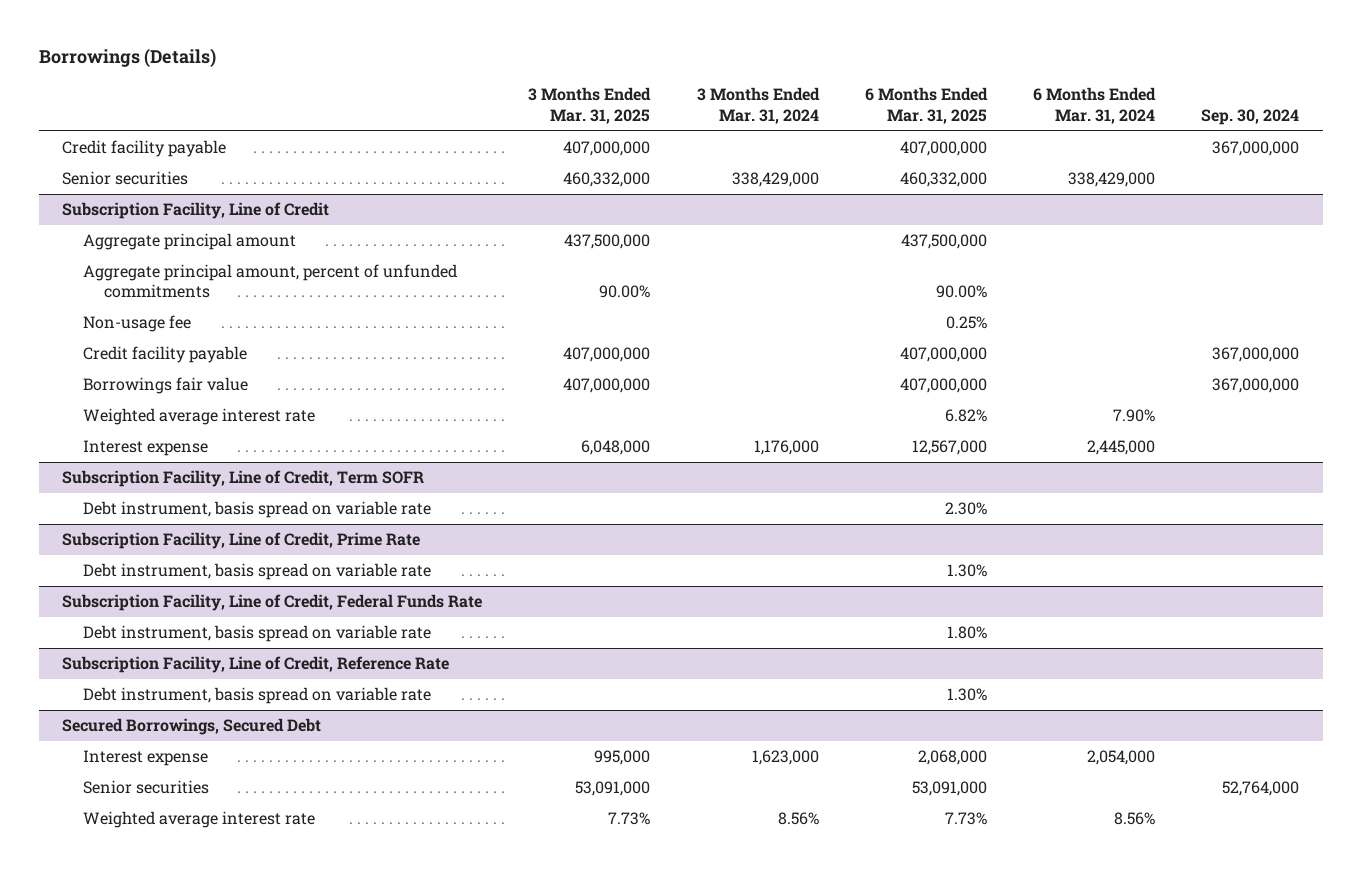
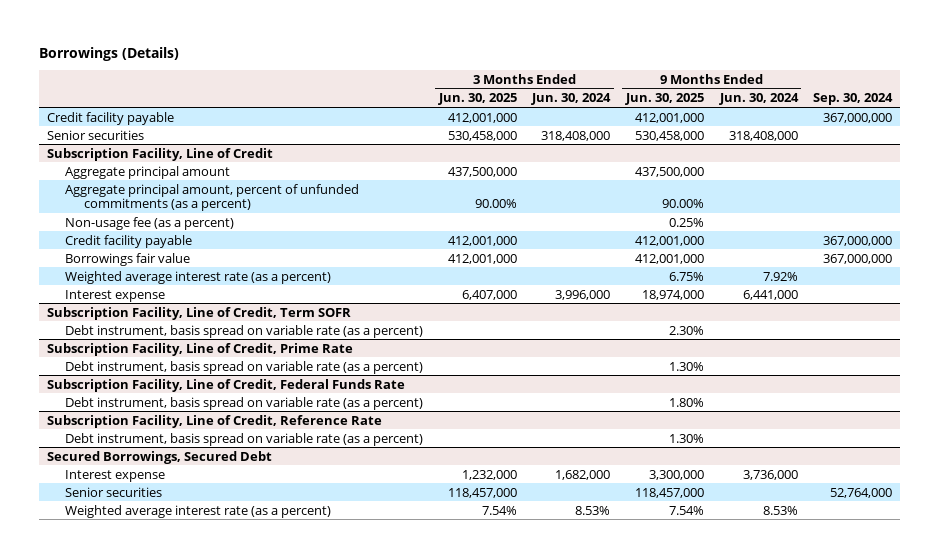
- | 3 Months Ended Mar. 31, 2025 | 3 Months Ended Mar. 31, 2024 | 6 Months Ended Mar. 31, 2025 | 6 Months Ended Mar. 31, 2024 | Sep. 30, 2024
+ | 3 Months Ended Jun. 30, 2025 | 3 Months Ended Jun. 30, 2024 | 9 Months Ended Jun. 30, 2025 | 9 Months Ended Jun. 30, 2024 | Sep. 30, 2024
@ Subscription Facility, Line of Credit
- Aggregate principal amount, percent of unfunded commitments | 90.00% | | 90.00% | |
- Non-usage fee | | | 0.25% | |
+ Aggregate principal amount, percent of unfunded commitments (as a percent) | 90.00% | | 90.00% | |
+ Non-usage fee (as a percent) | | | 0.25% | |
- Weighted average interest rate | | | 6.82% | 7.90% |
+ Weighted average interest rate (as a percent) | | | 6.75% | 7.92% |
@ Subscription Facility, Line of Credit, Term SOFR
- Debt instrument, basis spread on variable rate | | | 2.30% | |
+ Debt instrument, basis spread on variable rate (as a percent) | | | 2.30% | |
@ Subscription Facility, Line of Credit, Prime Rate
- Debt instrument, basis spread on variable rate | | | 1.30% | |
+ Debt instrument, basis spread on variable rate (as a percent) | | | 1.30% | |
@ Subscription Facility, Line of Credit, Federal Funds Rate
- Debt instrument, basis spread on variable rate | | | 1.80% | |
+ Debt instrument, basis spread on variable rate (as a percent) | | | 1.80% | |
@ Subscription Facility, Line of Credit, Reference Rate
- Debt instrument, basis spread on variable rate | | | 1.30% | |
+ Debt instrument, basis spread on variable rate (as a percent) | | | 1.30% | |
@ Secured Borrowings, Secured Debt
- Weighted average interest rate | 7.73% | 8.56% | 7.73% | 8.56% |
+ Weighted average interest rate (as a percent) | 7.54% | 8.53% | 7.54% | 8.53% |

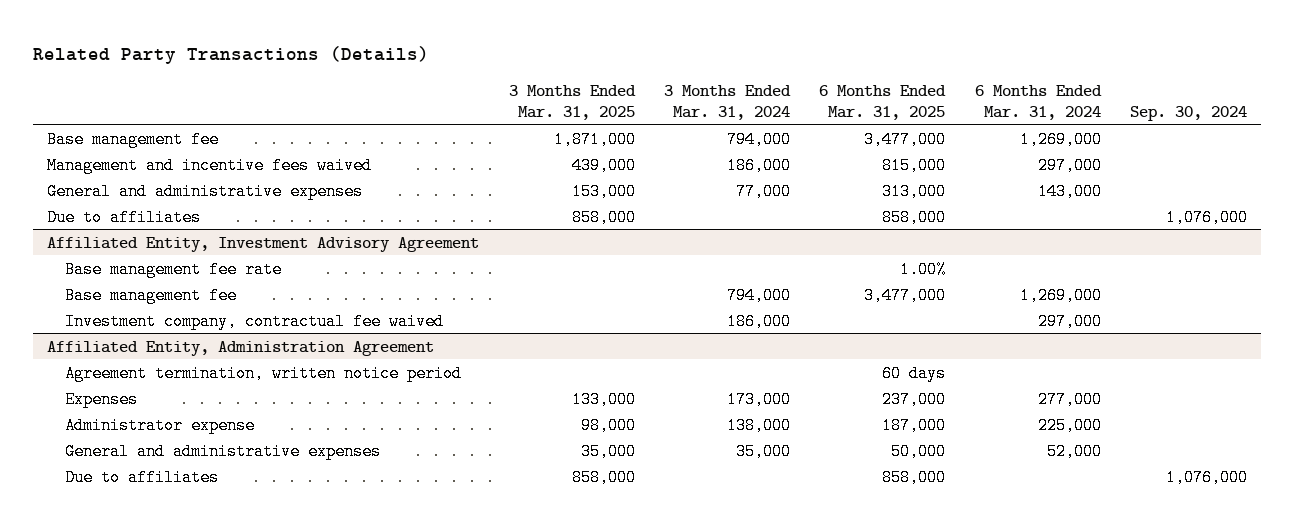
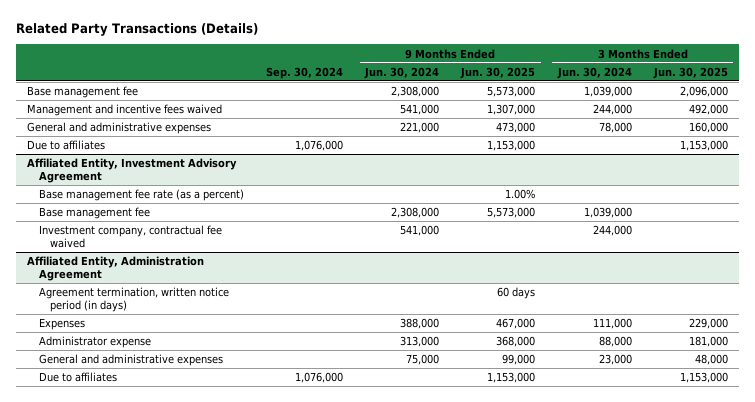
- | 3 Months Ended Mar. 31, 2025 | 3 Months Ended Mar. 31, 2024 | 6 Months Ended Mar. 31, 2025 | 6 Months Ended Mar. 31, 2024 | Sep. 30, 2024
+ | Sep. 30, 2024 | 9 Months Ended Jun. 30, 2024 | 9 Months Ended Jun. 30, 2025 | 3 Months Ended Jun. 30, 2024 | 3 Months Ended Jun. 30, 2025
@ Affiliated Entity, Investment Advisory Agreement
- Base management fee rate | | | 1.00% | |
+ Base management fee rate (as a percent) | | | 1.00% | |
@ Affiliated Entity, Administration Agreement
- Agreement termination, written notice period | | | 60 days | |
+ Agreement termination, written notice period (in days) | | | 60 days | |

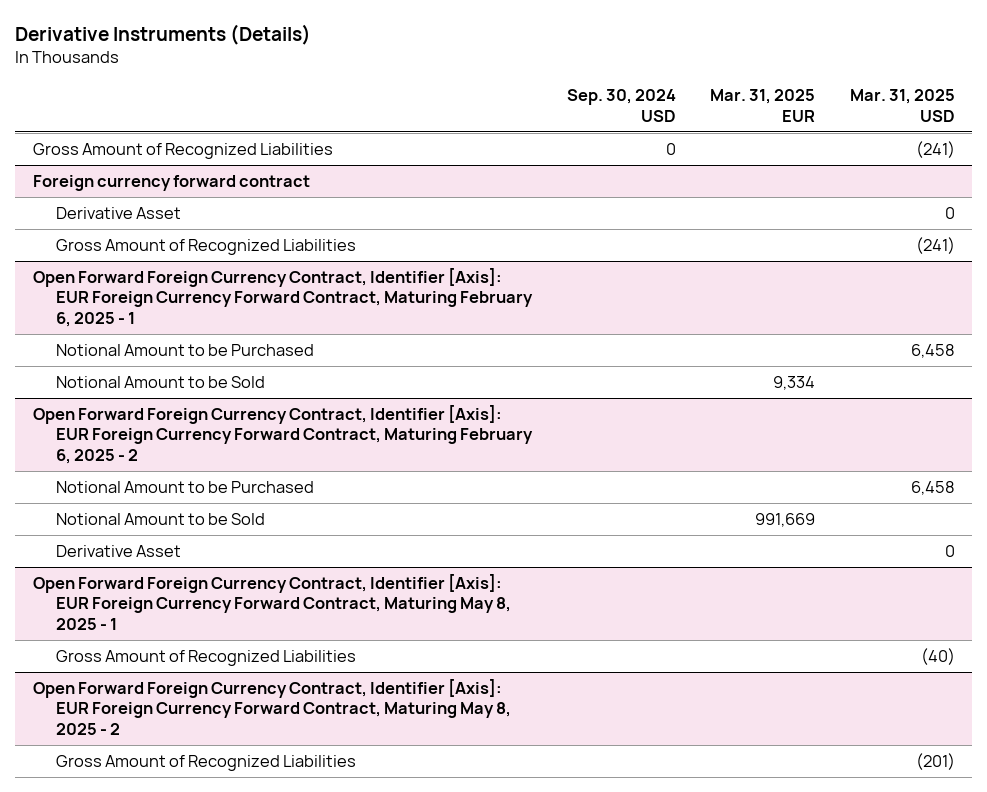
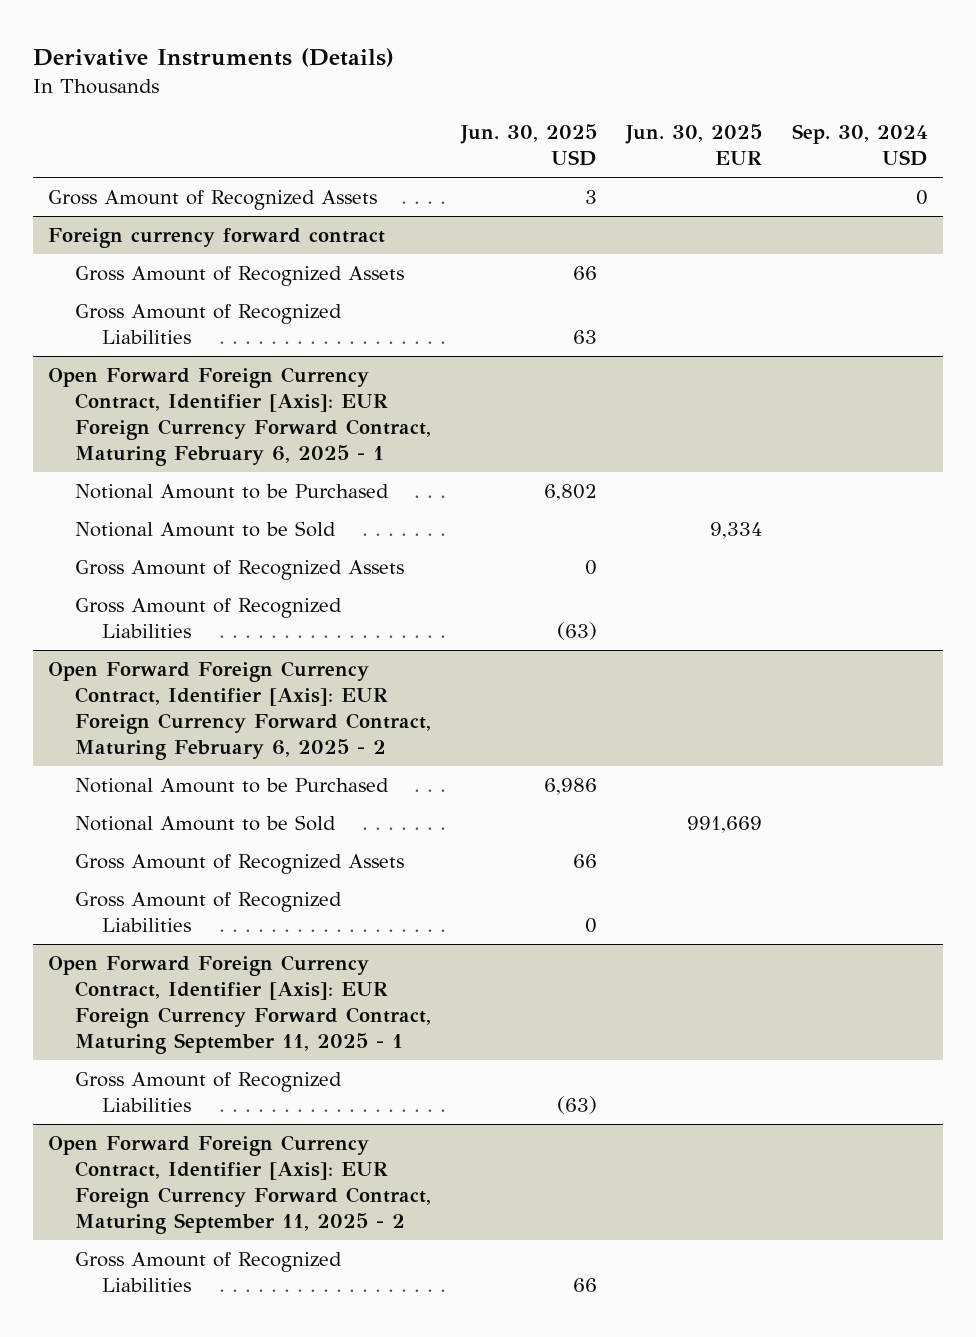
- | Sep. 30, 2024 USD | Mar. 31, 2025 EUR | Mar. 31, 2025 USD
+ | Jun. 30, 2025 USD | Jun. 30, 2025 EUR | Sep. 30, 2024 USD
- Gross Amount of Recognized Liabilities | 0 | | (241)
+ Gross Amount of Recognized Assets | 3 | | 0
@ Foreign currency forward contract
- Derivative Asset | | | 0
+ Gross Amount of Recognized Assets | 66 | |
@ Open Forward Foreign Currency Contract, Identifier [Axis]: EUR Foreign Currency Forward Contract, Maturing February 6, 2025 - 1
+ Gross Amount of Recognized Assets | 0 | |
+ Gross Amount of Recognized Liabilities | (63) | |
@ Open Forward Foreign Currency Contract, Identifier [Axis]: EUR Foreign Currency Forward Contract, Maturing February 6, 2025 - 2
- Derivative Asset | | | 0
- Open Forward Foreign Currency Contract, Identifier [Axis]: EUR Foreign Currency Forward Contract, Maturing May 8, 2025 - 1
- Gross Amount of Recognized Liabilities | | | (40)
- Open Forward Foreign Currency Contract, Identifier [Axis]: EUR Foreign Currency Forward Contract, Maturing May 8, 2025 - 2
- Gross Amount of Recognized Liabilities | | | (201)
@ Open Forward Foreign Currency Contract, Identifier [Axis]: EUR Foreign Currency Forward Contract, Maturing February 6, 2025 - 2
+ Gross Amount of Recognized Assets | 66 | |
+ Gross Amount of Recognized Liabilities | 0 | |
+ Open Forward Foreign Currency Contract, Identifier [Axis]: EUR Foreign Currency Forward Contract, Maturing September 11, 2025 - 1
+ Gross Amount of Recognized Liabilities | (63) | |
+ Open Forward Foreign Currency Contract, Identifier [Axis]: EUR Foreign Currency Forward Contract, Maturing September 11, 2025 - 2
+ Gross Amount of Recognized Liabilities | 66 | |

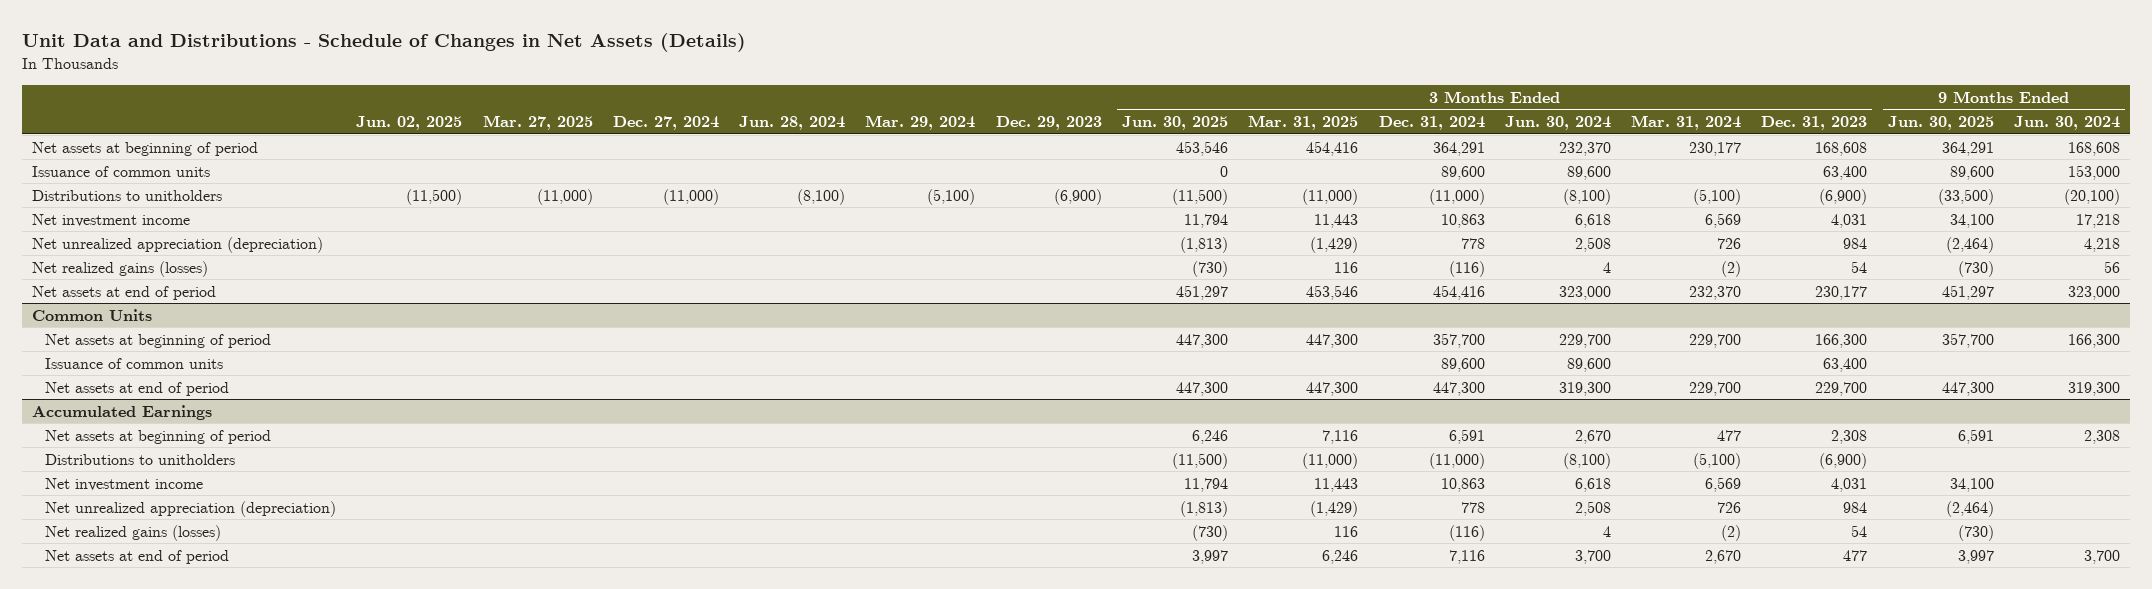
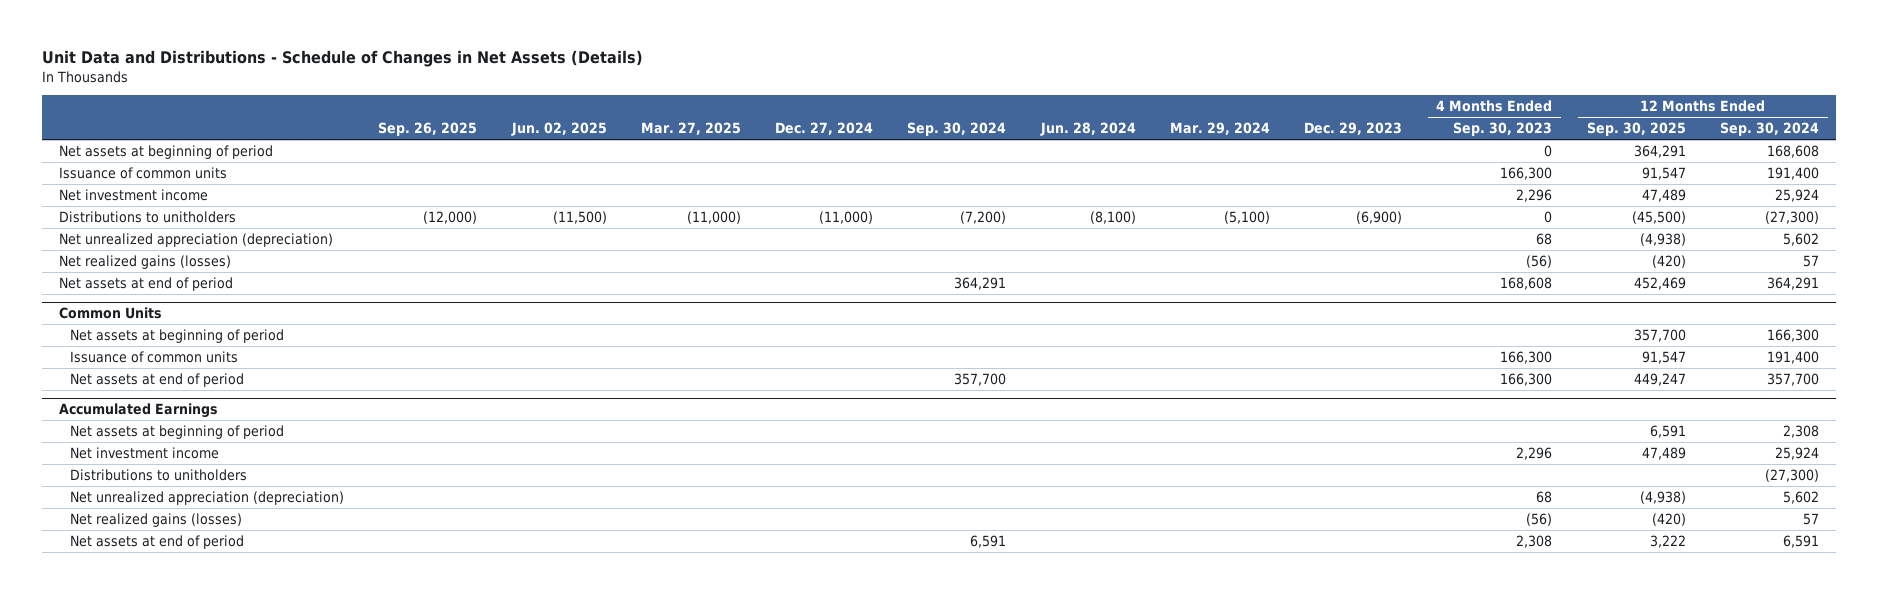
- | Jun. 02, 2025 | Mar. 27, 2025 | Dec. 27, 2024 | Jun. 28, 2024 | Mar. 29, 2024 | Dec. 29, 2023 | 3 Months Ended Jun. 30, 2025 | 3 Months Ended Mar. 31, 2025 | 3 Months Ended Dec. 31, 2024 | 3 Months Ended Jun. 30, 2024 | 3 Months Ended Mar. 31, 2024 | 3 Months Ended Dec. 31, 2023 | 9 Months Ended Jun. 30, 2025 | 9 Months Ended Jun. 30, 2024
+ | Sep. 26, 2025 | Jun. 02, 2025 | Mar. 27, 2025 | Dec. 27, 2024 | Sep. 30, 2024 | Jun. 28, 2024 | Mar. 29, 2024 | Dec. 29, 2023 | 4 Months Ended Sep. 30, 2023 | 12 Months Ended Sep. 30, 2025 | 12 Months Ended Sep. 30, 2024
moved down: Distributions to unitholders | (12,000) | (11,500) | (11,000) | (11,000) | (7,200) | (8,100) | (5,100) | (6,900) | 0 | (45,500) | (27,300)
@ Accumulated Earnings
moved down: Distributions to unitholders | | | | | | | | | | | (27,300)

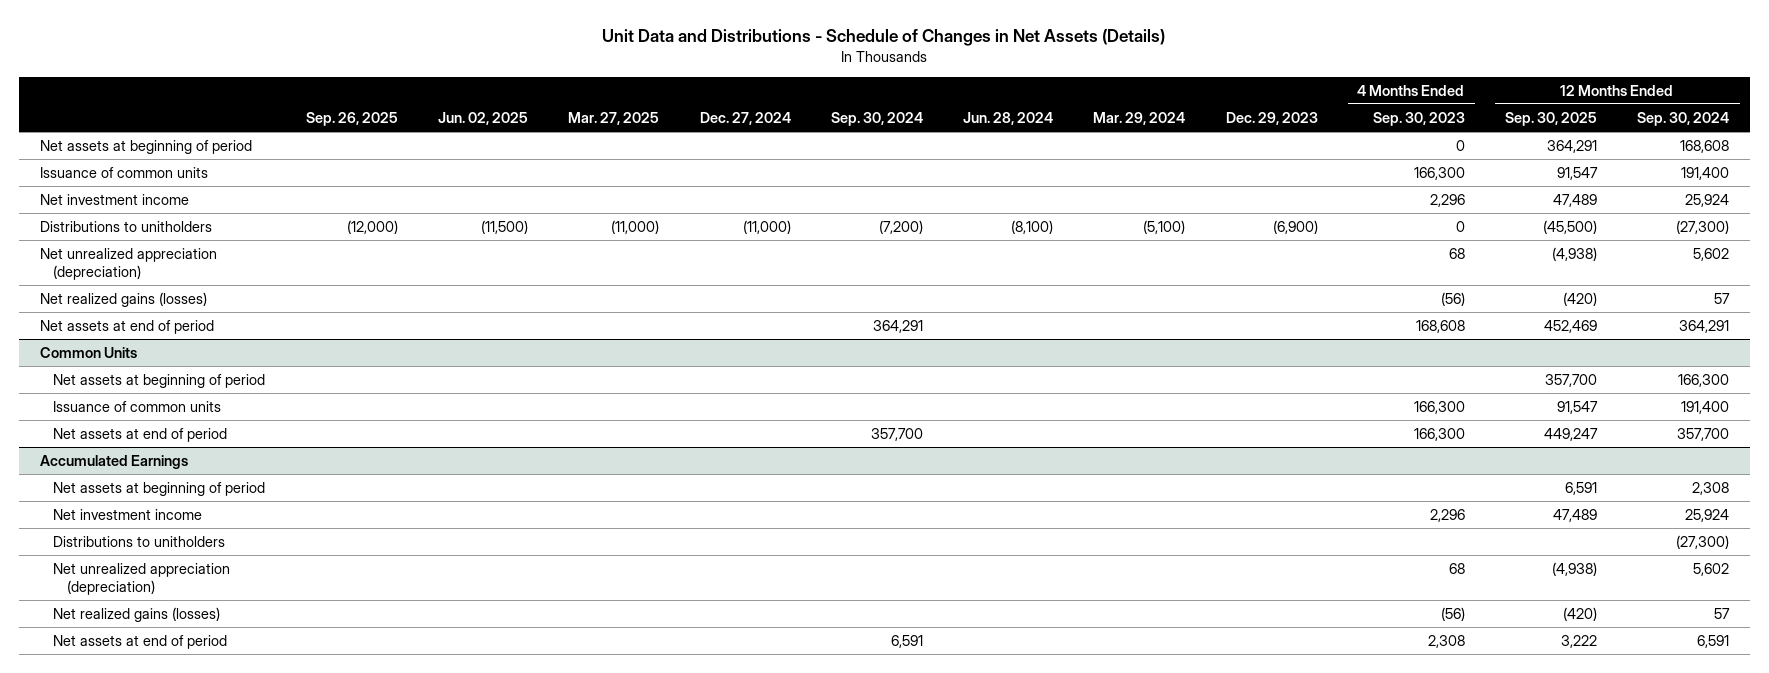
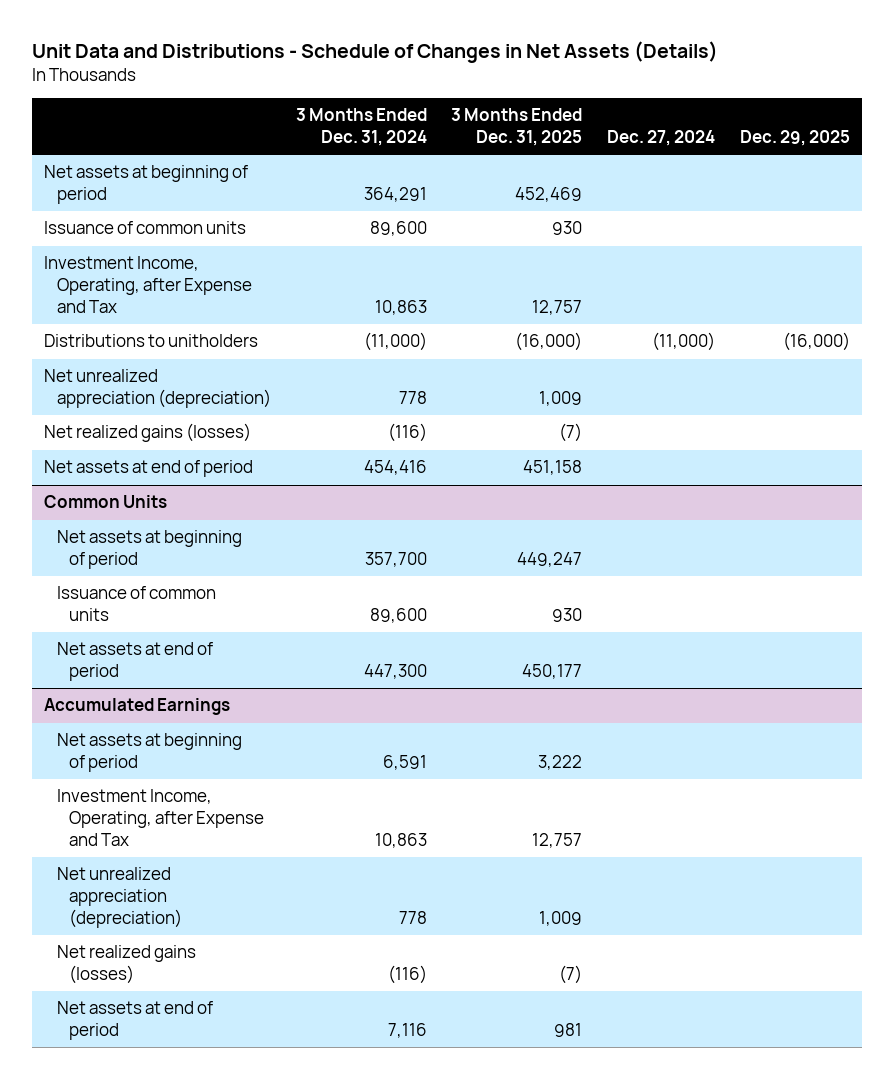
- | Sep. 26, 2025 | Jun. 02, 2025 | Mar. 27, 2025 | Dec. 27, 2024 | Sep. 30, 2024 | Jun. 28, 2024 | Mar. 29, 2024 | Dec. 29, 2023 | 4 Months Ended Sep. 30, 2023 | 12 Months Ended Sep. 30, 2025 | 12 Months Ended Sep. 30, 2024
+ | 3 Months Ended Dec. 31, 2024 | 3 Months Ended Dec. 31, 2025 | Dec. 27, 2024 | Dec. 29, 2025
- Net investment income | | | | | | | | | 2,296 | 47,489 | 25,924
+ Investment Income, Operating, after Expense and Tax | 10,863 | 12,757 | |
@ Accumulated Earnings
- Net investment income | | | | | | | | | 2,296 | 47,489 | 25,924
- Distributions to unitholders | | | | | | | | | | | (27,300)
+ Investment Income, Operating, after Expense and Tax | 10,863 | 12,757 | |

